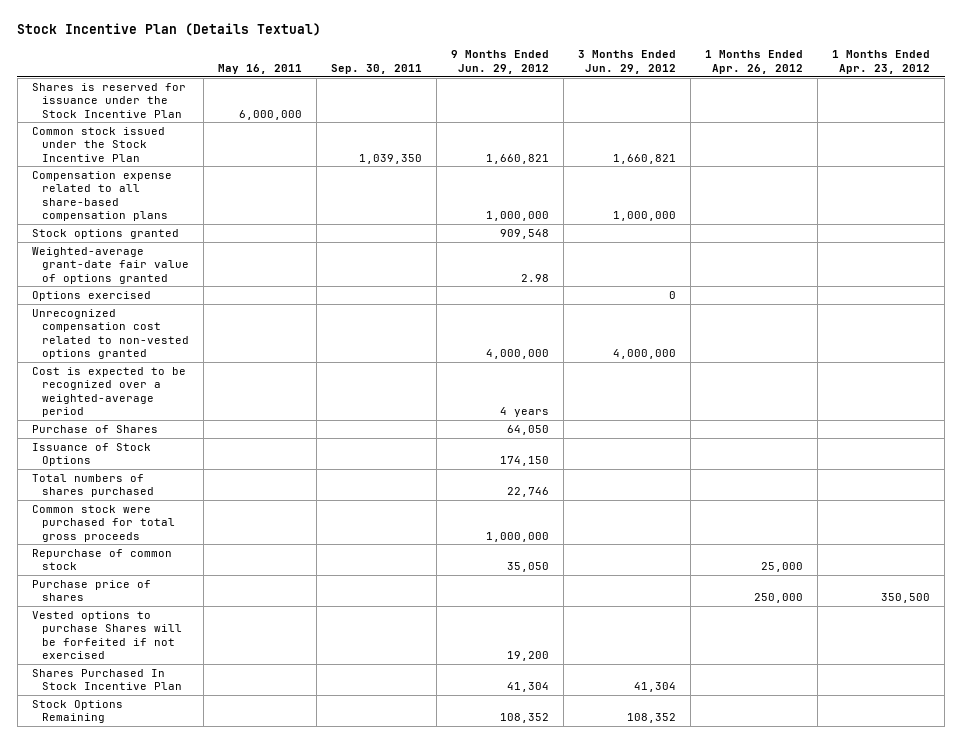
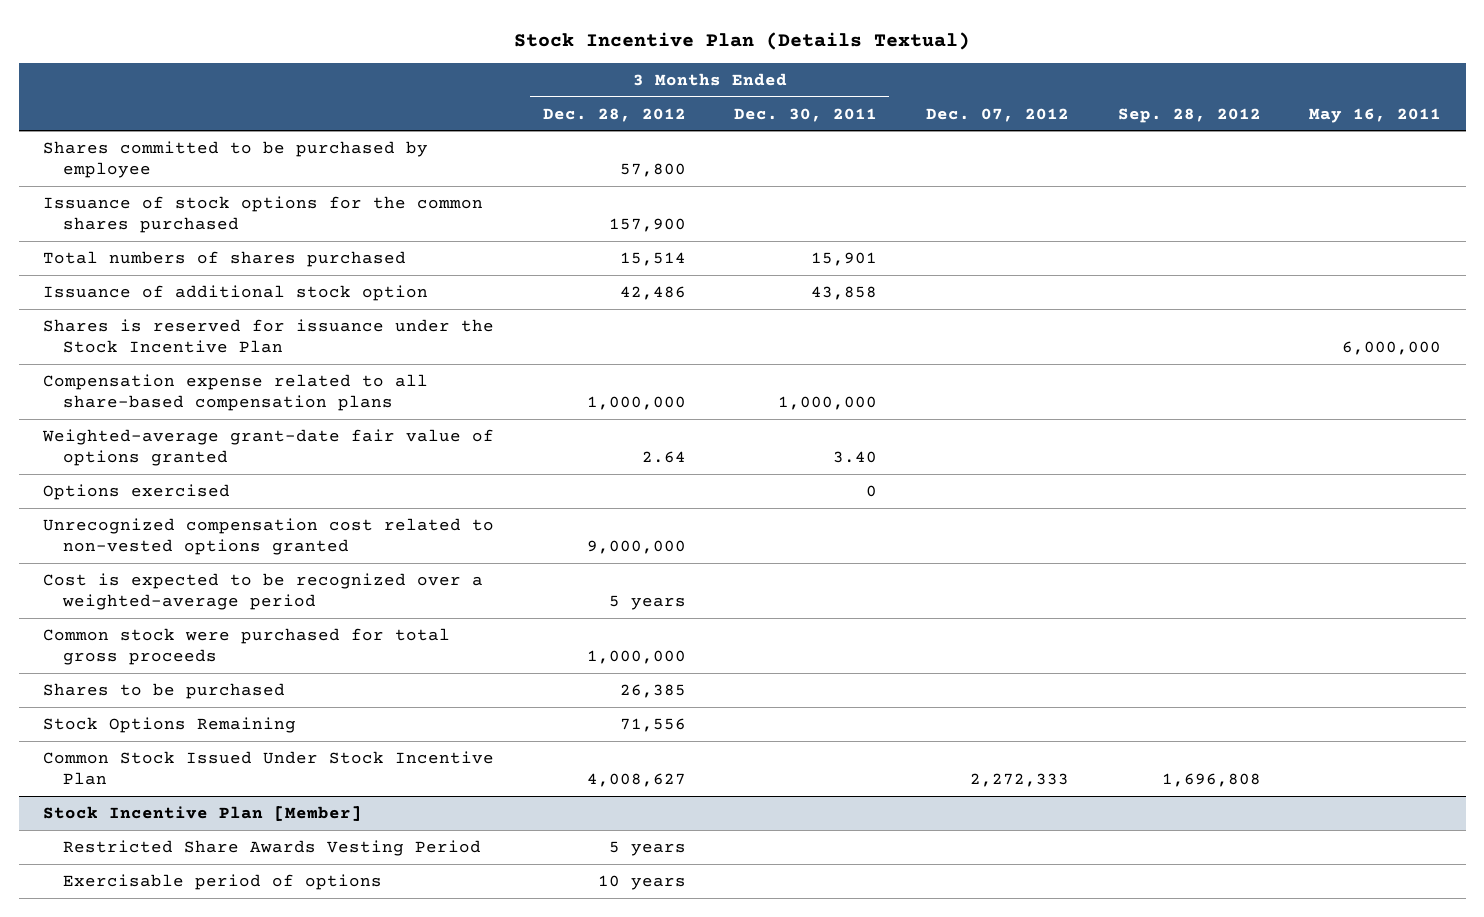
- | May 16, 2011 | Sep. 30, 2011 | 9 Months Ended Jun. 29, 2012 | 3 Months Ended Jun. 29, 2012 | 1 Months Ended Apr. 26, 2012 | 1 Months Ended Apr. 23, 2012
+ | 3 Months Ended Dec. 28, 2012 | 3 Months Ended Dec. 30, 2011 | Dec. 07, 2012 | Sep. 28, 2012 | May 16, 2011
+ Shares committed to be purchased by employee | 57,800 | | | |
+ Issuance of stock options for the common shares purchased | 157,900 | | | |
moved up: Total numbers of shares purchased | 15,514 | 15,901 | | |
+ Issuance of additional stock option | 42,486 | 43,858 | | |
- Common stock issued under the Stock Incentive Plan | | 1,039,350 | 1,660,821 | 1,660,821 | |
- Stock options granted | | | 909,548 | | |
- Purchase of Shares | | | 64,050 | | |
- Issuance of Stock Options | | | 174,150 | | |
- Repurchase of common stock | | | 35,050 | | 25,000 |
- Purchase price of shares | | | | | 250,000 | 350,500
- Vested options to purchase Shares will be forfeited if not exercised | | | 19,200 | | |
- Shares Purchased In Stock Incentive Plan | | | 41,304 | 41,304 | |
+ Shares to be purchased | 26,385 | | | |
+ Common Stock Issued Under Stock Incentive Plan | 4,008,627 | | 2,272,333 | 1,696,808 |
+ Stock Incentive Plan [Member]
+ Restricted Share Awards Vesting Period | 5 years | | | |
+ Exercisable period of options | 10 years | | | |

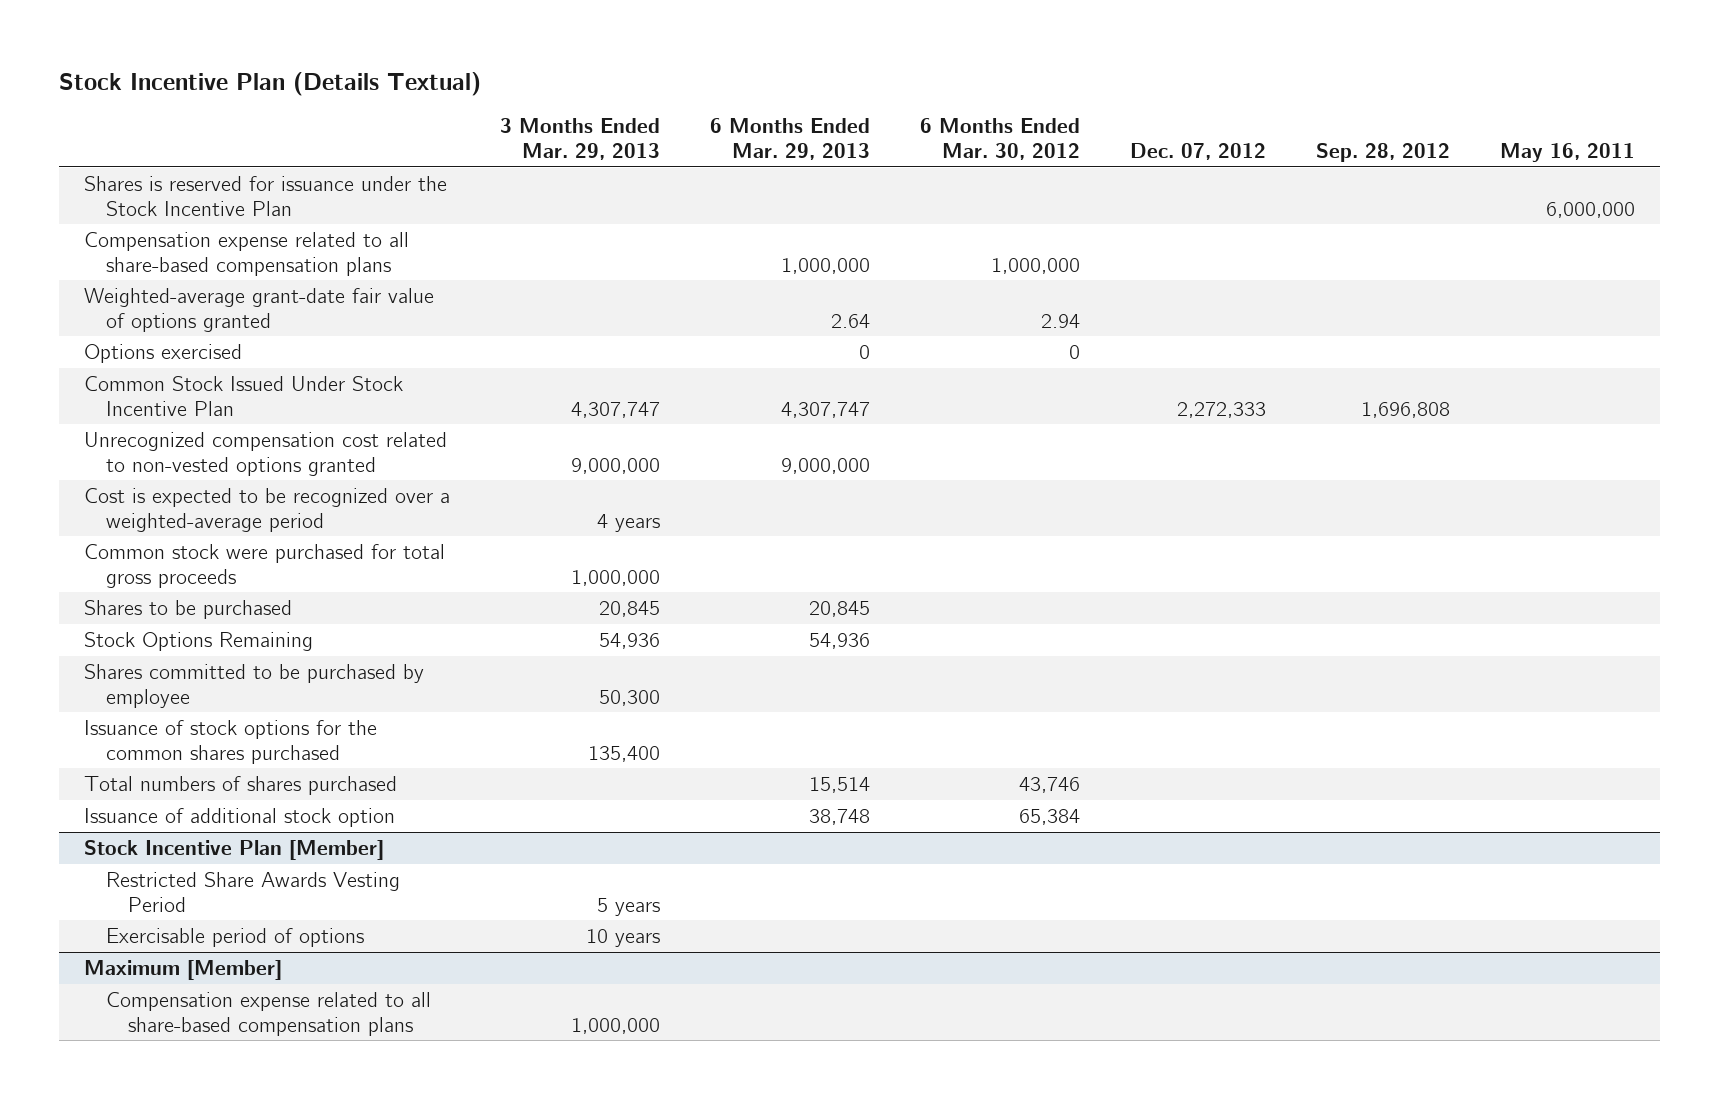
- | 3 Months Ended Dec. 28, 2012 | 3 Months Ended Dec. 30, 2011 | Dec. 07, 2012 | Sep. 28, 2012 | May 16, 2011
+ | 3 Months Ended Mar. 29, 2013 | 6 Months Ended Mar. 29, 2013 | 6 Months Ended Mar. 30, 2012 | Dec. 07, 2012 | Sep. 28, 2012 | May 16, 2011
moved up: Common Stock Issued Under Stock Incentive Plan | 4,307,747 | 4,307,747 | | 2,272,333 | 1,696,808 |
moved down: Shares committed to be purchased by employee | 50,300 | | | | |
moved down: Issuance of stock options for the common shares purchased | 135,400 | | | | |
moved down: Total numbers of shares purchased | | 15,514 | 43,746 | | |
moved down: Issuance of additional stock option | | 38,748 | 65,384 | | |
+ Maximum [Member]
+ Compensation expense related to all share-based compensation plans | 1,000,000 | | | | |

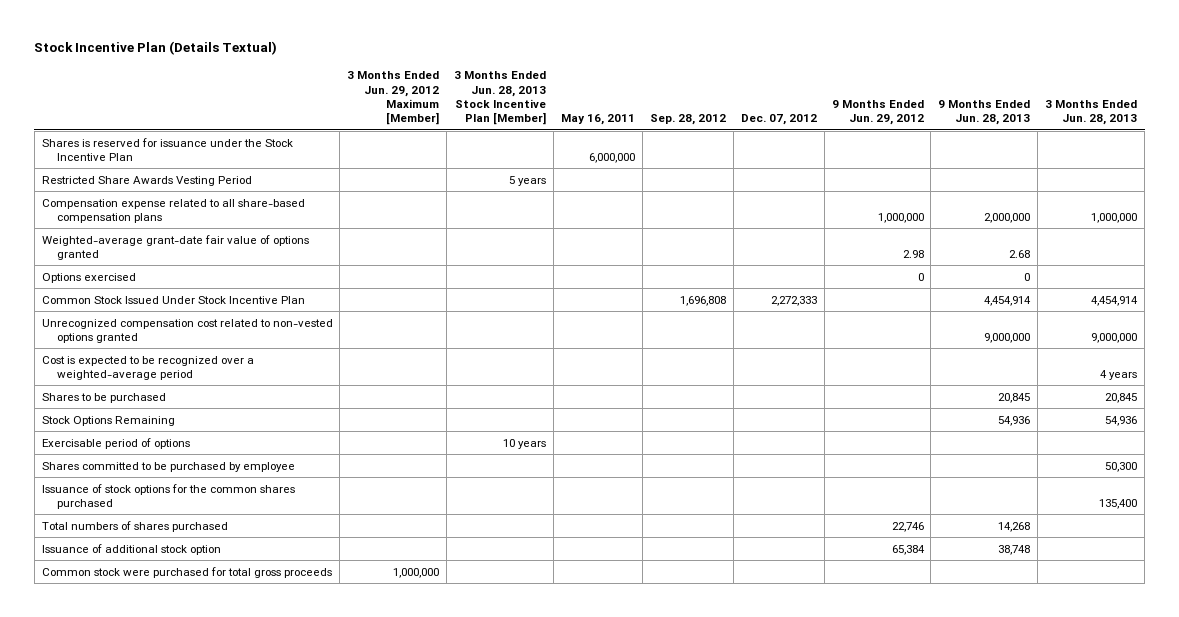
- | 3 Months Ended Mar. 29, 2013 | 6 Months Ended Mar. 29, 2013 | 6 Months Ended Mar. 30, 2012 | Dec. 07, 2012 | Sep. 28, 2012 | May 16, 2011
+ | 3 Months Ended Jun. 29, 2012 Maximum [Member] | 3 Months Ended Jun. 28, 2013 Stock Incentive Plan [Member] | May 16, 2011 | Sep. 28, 2012 | Dec. 07, 2012 | 9 Months Ended Jun. 29, 2012 | 9 Months Ended Jun. 28, 2013 | 3 Months Ended Jun. 28, 2013
+ Restricted Share Awards Vesting Period | | 5 years | | | | | |
+ Exercisable period of options | | 10 years | | | | | |
- Stock Incentive Plan [Member]
- Restricted Share Awards Vesting Period | 5 years | | | | |
- Exercisable period of options | 10 years | | | | |
- Maximum [Member]
- Compensation expense related to all share-based compensation plans | 1,000,000 | | | | |
moved down: Common stock were purchased for total gross proceeds | 1,000,000 | | | | | | |

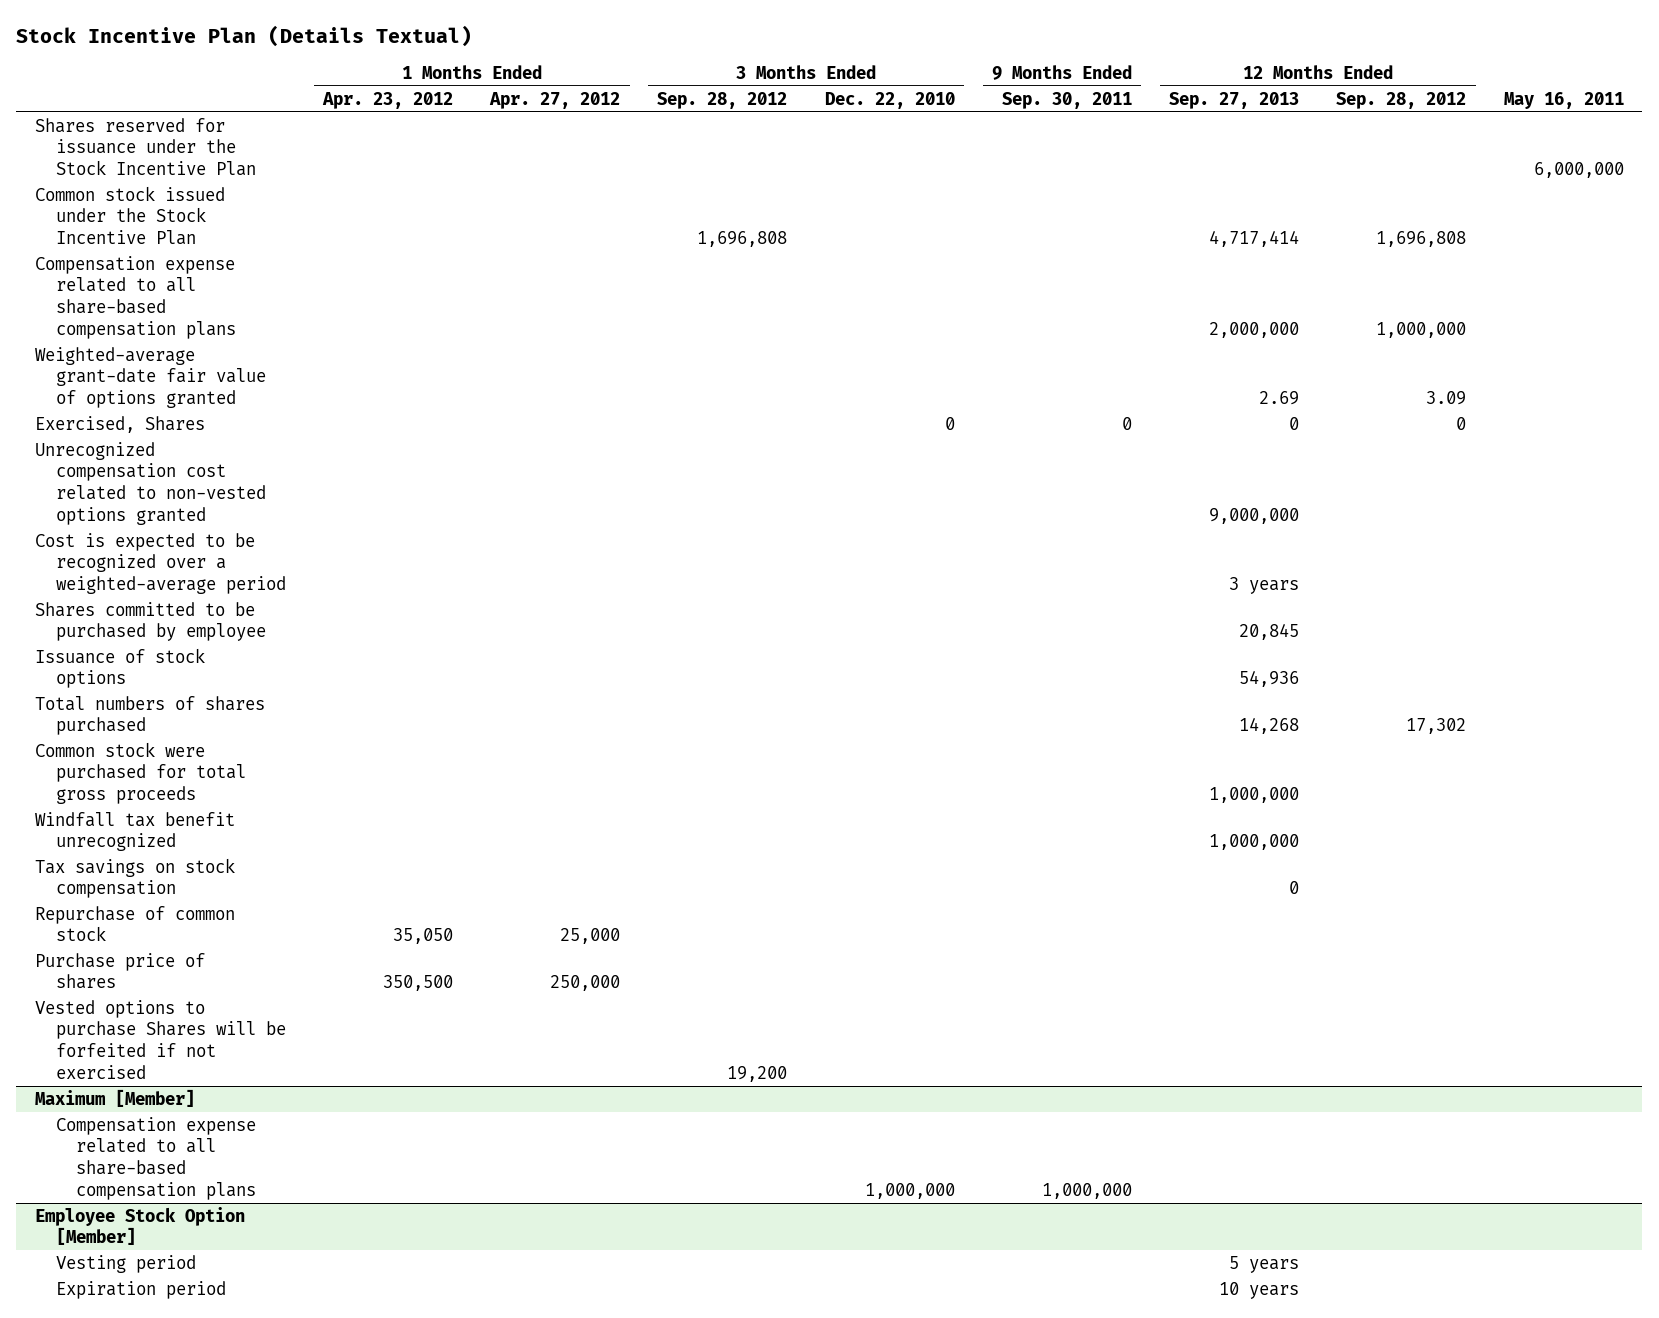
- | 3 Months Ended Jun. 29, 2012 Maximum [Member] | 3 Months Ended Jun. 28, 2013 Stock Incentive Plan [Member] | May 16, 2011 | Sep. 28, 2012 | Dec. 07, 2012 | 9 Months Ended Jun. 29, 2012 | 9 Months Ended Jun. 28, 2013 | 3 Months Ended Jun. 28, 2013
+ | 1 Months Ended Apr. 23, 2012 | 1 Months Ended Apr. 27, 2012 | 3 Months Ended Sep. 28, 2012 | 3 Months Ended Dec. 22, 2010 | 9 Months Ended Sep. 30, 2011 | 12 Months Ended Sep. 27, 2013 | 12 Months Ended Sep. 28, 2012 | May 16, 2011
- Shares is reserved for issuance under the Stock Incentive Plan | | | 6,000,000 | | | | |
- Restricted Share Awards Vesting Period | | 5 years | | | | | |
+ Shares reserved for issuance under the Stock Incentive Plan | | | | | | | | 6,000,000
+ Common stock issued under the Stock Incentive Plan | | | 1,696,808 | | | 4,717,414 | 1,696,808 |
- Options exercised | | | | | | 0 | 0 |
- Common Stock Issued Under Stock Incentive Plan | | | | 1,696,808 | 2,272,333 | | 4,454,914 | 4,454,914
+ Exercised, Shares | | | | 0 | 0 | 0 | 0 |
- Shares to be purchased | | | | | | | 20,845 | 20,845
- Stock Options Remaining | | | | | | | 54,936 | 54,936
- Exercisable period of options | | 10 years | | | | | |
- Issuance of stock options for the common shares purchased | | | | | | | | 135,400
+ Issuance of stock options | | | | | | 54,936 | |
- Issuance of additional stock option | | | | | | 65,384 | 38,748 |
+ Windfall tax benefit unrecognized | | | | | | 1,000,000 | |
+ Tax savings on stock compensation | | | | | | 0 | |
+ Repurchase of common stock | 35,050 | 25,000 | | | | | |
+ Purchase price of shares | 350,500 | 250,000 | | | | | |
+ Vested options to purchase Shares will be forfeited if not exercised | | | 19,200 | | | | |
+ Maximum [Member]
+ Compensation expense related to all share-based compensation plans | | | | 1,000,000 | 1,000,000 | | |
+ Employee Stock Option [Member]
+ Vesting period | | | | | | 5 years | |
+ Expiration period | | | | | | 10 years | |

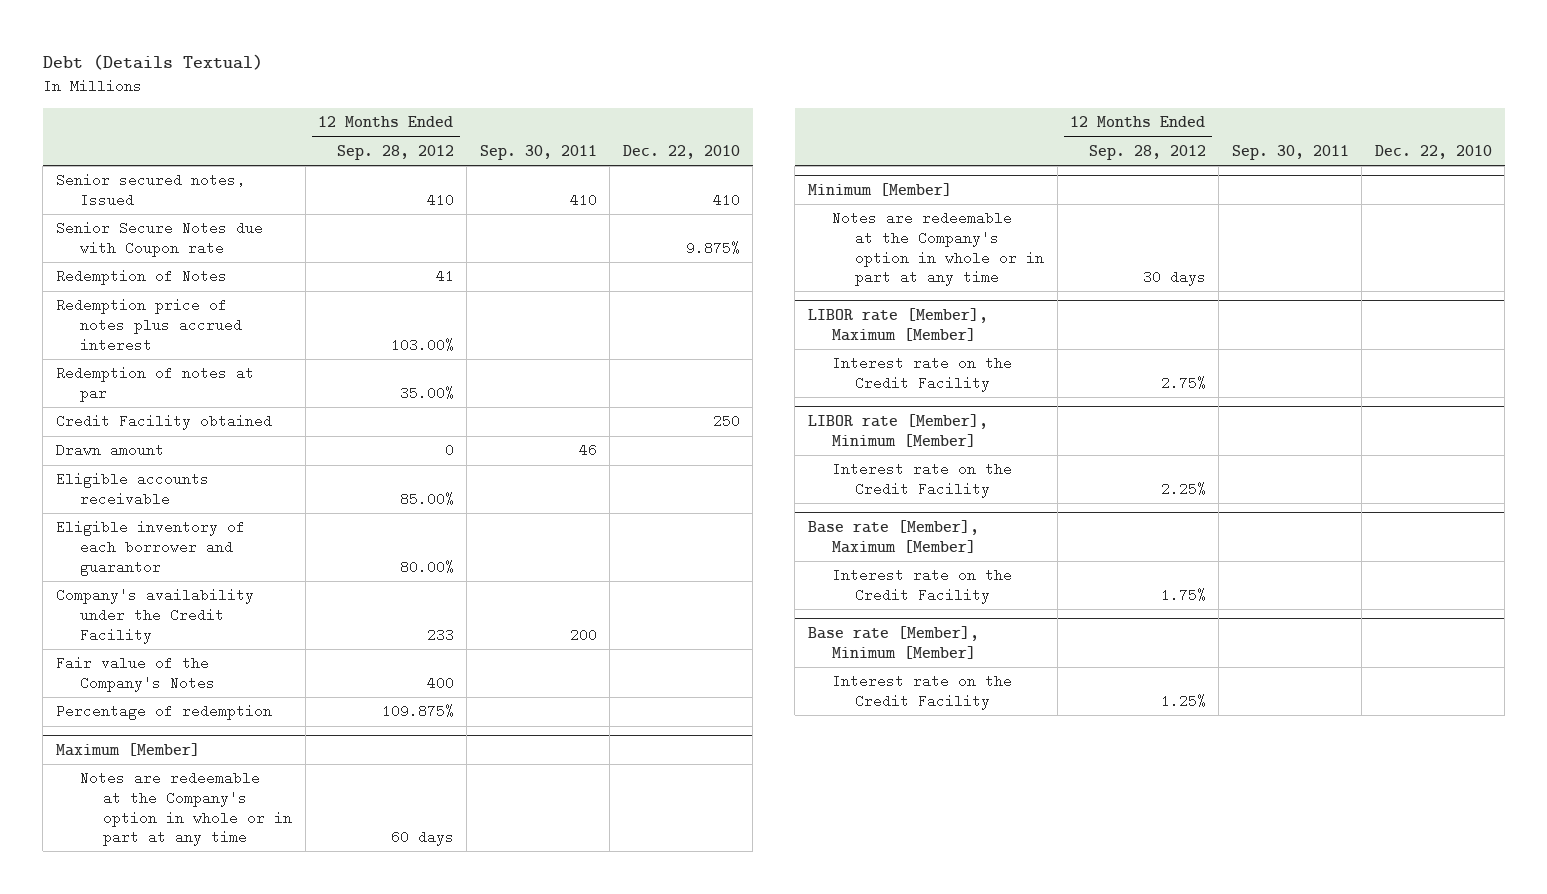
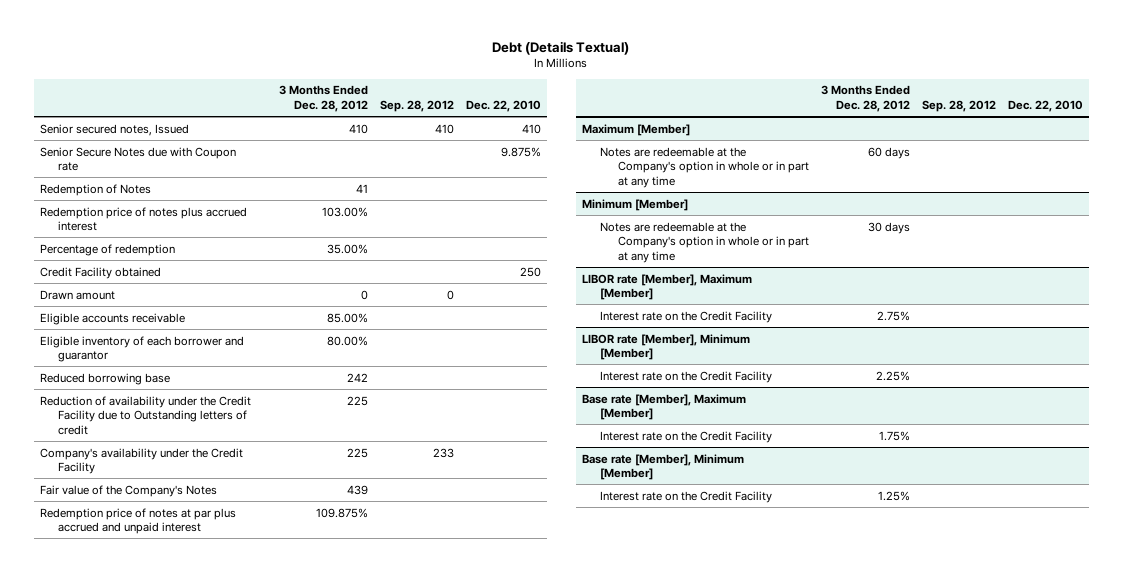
- | 12 Months Ended Sep. 28, 2012 | Sep. 30, 2011 | Dec. 22, 2010
+ | 3 Months Ended Dec. 28, 2012 | Sep. 28, 2012 | Dec. 22, 2010
- Redemption of notes at par | 35.00% | |
moved up: Percentage of redemption | 35.00% | |
+ Reduced borrowing base | 242 | |
+ Reduction of availability under the Credit Facility due to Outstanding letters of credit | 225 | |
+ Redemption price of notes at par plus accrued and unpaid interest | 109.875% | |

